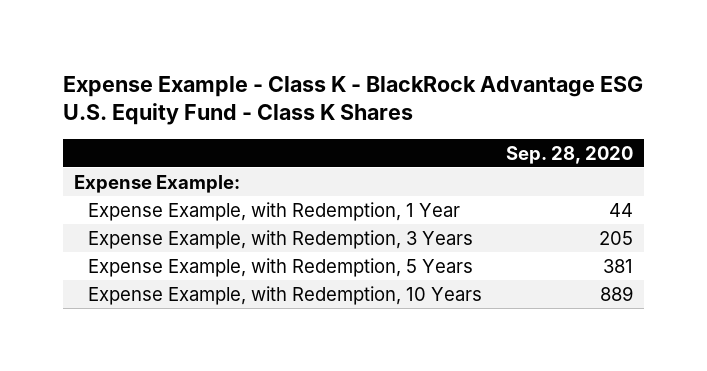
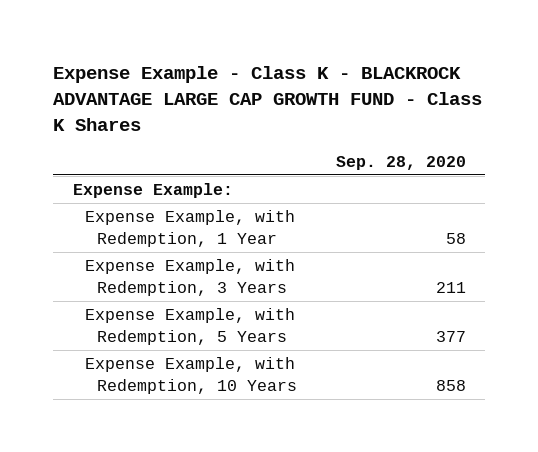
- Expense Example - Class K - BlackRock Advantage ESG U.S. Equity Fund - Class K Shares
+ Expense Example - Class K - BLACKROCK ADVANTAGE LARGE CAP GROWTH FUND - Class K Shares
- Expense Example, with Redemption, 1 Year | 44
- Expense Example, with Redemption, 3 Years | 205
- Expense Example, with Redemption, 5 Years | 381
- Expense Example, with Redemption, 10 Years | 889
+ Expense Example, with Redemption, 1 Year | 58
+ Expense Example, with Redemption, 3 Years | 211
+ Expense Example, with Redemption, 5 Years | 377
+ Expense Example, with Redemption, 10 Years | 858

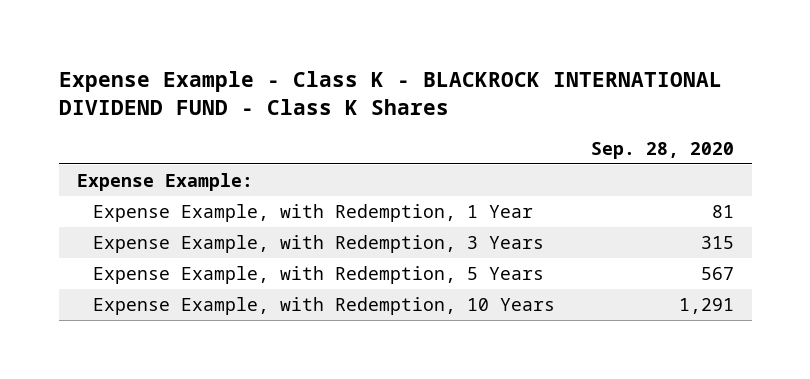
- Expense Example - Class K - BLACKROCK ADVANTAGE LARGE CAP GROWTH FUND - Class K Shares
+ Expense Example - Class K - BLACKROCK INTERNATIONAL DIVIDEND FUND - Class K Shares
- Expense Example, with Redemption, 1 Year | 58
- Expense Example, with Redemption, 3 Years | 211
- Expense Example, with Redemption, 5 Years | 377
- Expense Example, with Redemption, 10 Years | 858
+ Expense Example, with Redemption, 1 Year | 81
+ Expense Example, with Redemption, 3 Years | 315
+ Expense Example, with Redemption, 5 Years | 567
+ Expense Example, with Redemption, 10 Years | 1,291

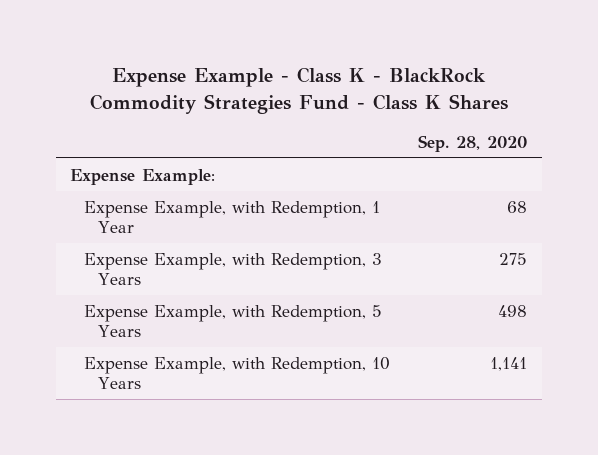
- Expense Example - Class K - BLACKROCK INTERNATIONAL DIVIDEND FUND - Class K Shares
+ Expense Example - Class K - BlackRock Commodity Strategies Fund - Class K Shares
- Expense Example, with Redemption, 1 Year | 81
- Expense Example, with Redemption, 3 Years | 315
- Expense Example, with Redemption, 5 Years | 567
- Expense Example, with Redemption, 10 Years | 1,291
+ Expense Example, with Redemption, 1 Year | 68
+ Expense Example, with Redemption, 3 Years | 275
+ Expense Example, with Redemption, 5 Years | 498
+ Expense Example, with Redemption, 10 Years | 1,141

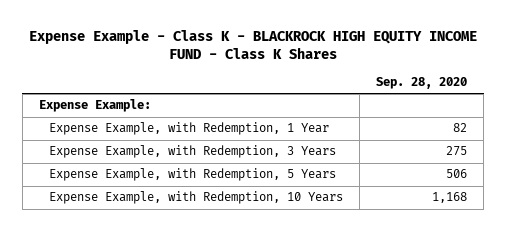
- Expense Example - Class K - BlackRock Commodity Strategies Fund - Class K Shares
+ Expense Example - Class K - BLACKROCK HIGH EQUITY INCOME FUND - Class K Shares
- Expense Example, with Redemption, 1 Year | 68
+ Expense Example, with Redemption, 1 Year | 82
- Expense Example, with Redemption, 5 Years | 498
- Expense Example, with Redemption, 10 Years | 1,141
+ Expense Example, with Redemption, 5 Years | 506
+ Expense Example, with Redemption, 10 Years | 1,168

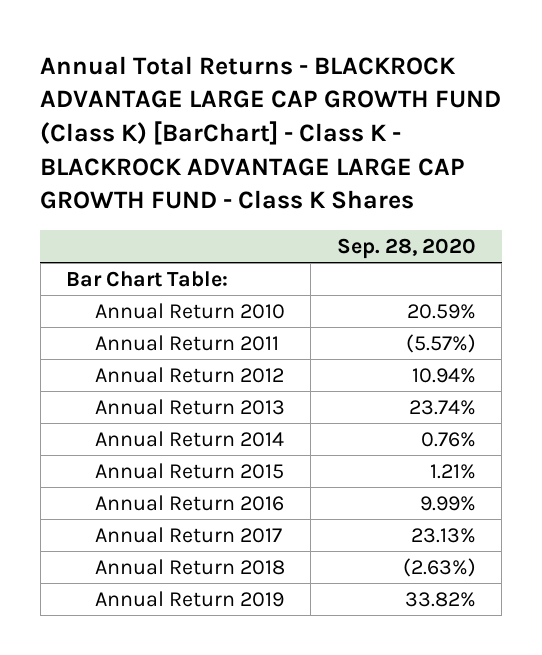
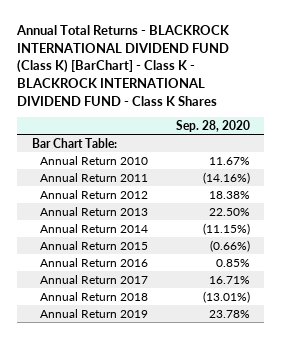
- Annual Total Returns - BLACKROCK ADVANTAGE LARGE CAP GROWTH FUND (Class K) [BarChart] - Class K - BLACKROCK ADVANTAGE LARGE CAP GROWTH FUND - Class K Shares
+ Annual Total Returns - BLACKROCK INTERNATIONAL DIVIDEND FUND (Class K) [BarChart] - Class K - BLACKROCK INTERNATIONAL DIVIDEND FUND - Class K Shares
- Annual Return 2010 | 20.59%
- Annual Return 2011 | (5.57%)
- Annual Return 2012 | 10.94%
- Annual Return 2013 | 23.74%
- Annual Return 2014 | 0.76%
- Annual Return 2015 | 1.21%
- Annual Return 2016 | 9.99%
- Annual Return 2017 | 23.13%
- Annual Return 2018 | (2.63%)
- Annual Return 2019 | 33.82%
+ Annual Return 2010 | 11.67%
+ Annual Return 2011 | (14.16%)
+ Annual Return 2012 | 18.38%
+ Annual Return 2013 | 22.50%
+ Annual Return 2014 | (11.15%)
+ Annual Return 2015 | (0.66%)
+ Annual Return 2016 | 0.85%
+ Annual Return 2017 | 16.71%
+ Annual Return 2018 | (13.01%)
+ Annual Return 2019 | 23.78%

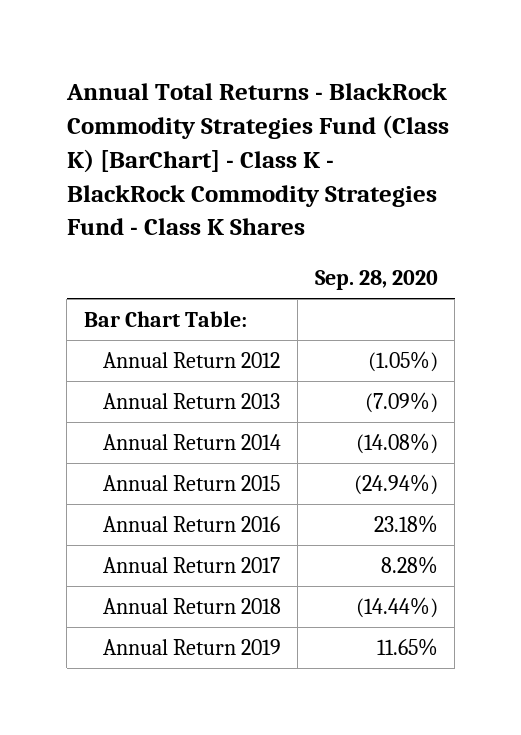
- Annual Total Returns - BLACKROCK INTERNATIONAL DIVIDEND FUND (Class K) [BarChart] - Class K - BLACKROCK INTERNATIONAL DIVIDEND FUND - Class K Shares
+ Annual Total Returns - BlackRock Commodity Strategies Fund (Class K) [BarChart] - Class K - BlackRock Commodity Strategies Fund - Class K Shares
- Annual Return 2010 | 11.67%
- Annual Return 2011 | (14.16%)
- Annual Return 2012 | 18.38%
- Annual Return 2013 | 22.50%
- Annual Return 2014 | (11.15%)
- Annual Return 2015 | (0.66%)
- Annual Return 2016 | 0.85%
- Annual Return 2017 | 16.71%
- Annual Return 2018 | (13.01%)
- Annual Return 2019 | 23.78%
+ Annual Return 2012 | (1.05%)
+ Annual Return 2013 | (7.09%)
+ Annual Return 2014 | (14.08%)
+ Annual Return 2015 | (24.94%)
+ Annual Return 2016 | 23.18%
+ Annual Return 2017 | 8.28%
+ Annual Return 2018 | (14.44%)
+ Annual Return 2019 | 11.65%

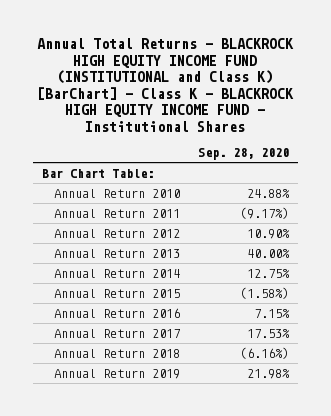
- Annual Total Returns - BlackRock Commodity Strategies Fund (Class K) [BarChart] - Class K - BlackRock Commodity Strategies Fund - Class K Shares
+ Annual Total Returns - BLACKROCK HIGH EQUITY INCOME FUND (INSTITUTIONAL and Class K) [BarChart] - Class K - BLACKROCK HIGH EQUITY INCOME FUND - Institutional Shares
- Annual Return 2012 | (1.05%)
- Annual Return 2013 | (7.09%)
- Annual Return 2014 | (14.08%)
- Annual Return 2015 | (24.94%)
- Annual Return 2016 | 23.18%
- Annual Return 2017 | 8.28%
- Annual Return 2018 | (14.44%)
- Annual Return 2019 | 11.65%
+ Annual Return 2010 | 24.88%
+ Annual Return 2011 | (9.17%)
+ Annual Return 2012 | 10.90%
+ Annual Return 2013 | 40.00%
+ Annual Return 2014 | 12.75%
+ Annual Return 2015 | (1.58%)
+ Annual Return 2016 | 7.15%
+ Annual Return 2017 | 17.53%
+ Annual Return 2018 | (6.16%)
+ Annual Return 2019 | 21.98%

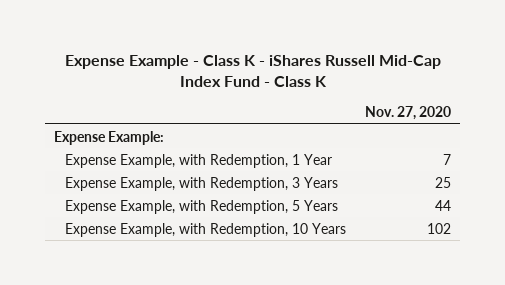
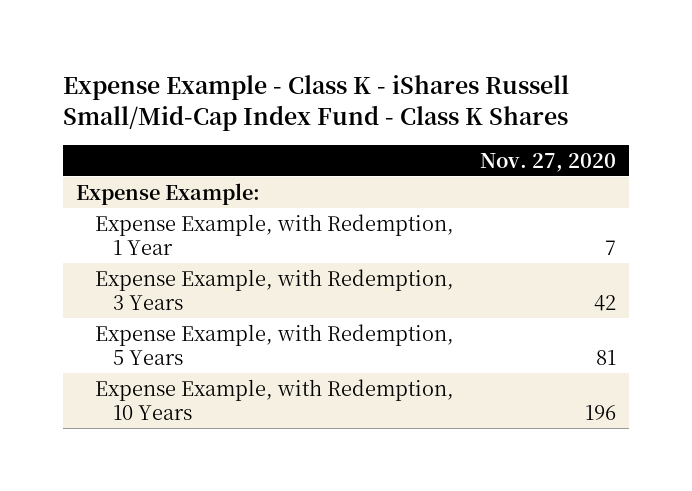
- Expense Example - Class K - iShares Russell Mid-Cap Index Fund - Class K
+ Expense Example - Class K - iShares Russell Small/Mid-Cap Index Fund - Class K Shares
- Expense Example, with Redemption, 3 Years | 25
- Expense Example, with Redemption, 5 Years | 44
- Expense Example, with Redemption, 10 Years | 102
+ Expense Example, with Redemption, 3 Years | 42
+ Expense Example, with Redemption, 5 Years | 81
+ Expense Example, with Redemption, 10 Years | 196

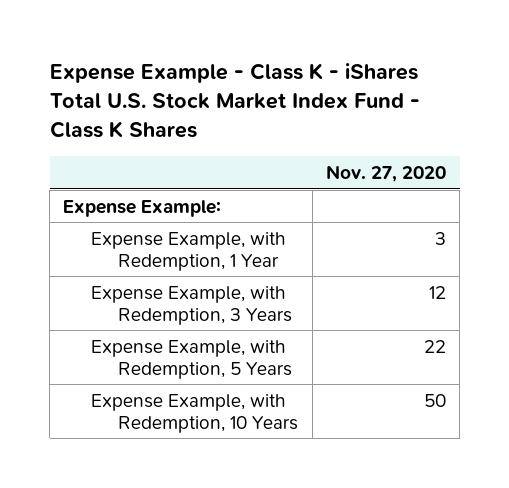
- Expense Example - Class K - iShares Russell Small/Mid-Cap Index Fund - Class K Shares
+ Expense Example - Class K - iShares Total U.S. Stock Market Index Fund - Class K Shares
- Expense Example, with Redemption, 1 Year | 7
- Expense Example, with Redemption, 3 Years | 42
- Expense Example, with Redemption, 5 Years | 81
- Expense Example, with Redemption, 10 Years | 196
+ Expense Example, with Redemption, 1 Year | 3
+ Expense Example, with Redemption, 3 Years | 12
+ Expense Example, with Redemption, 5 Years | 22
+ Expense Example, with Redemption, 10 Years | 50

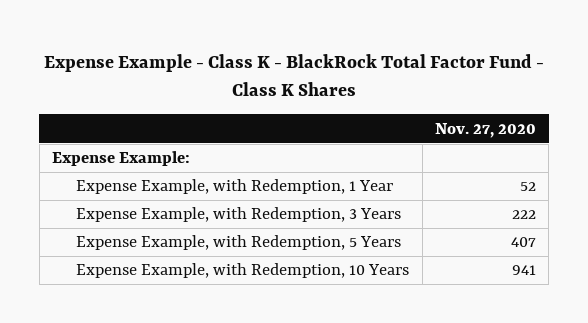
- Expense Example - Class K - iShares Total U.S. Stock Market Index Fund - Class K Shares
+ Expense Example - Class K - BlackRock Total Factor Fund - Class K Shares
- Expense Example, with Redemption, 1 Year | 3
- Expense Example, with Redemption, 3 Years | 12
- Expense Example, with Redemption, 5 Years | 22
- Expense Example, with Redemption, 10 Years | 50
+ Expense Example, with Redemption, 1 Year | 52
+ Expense Example, with Redemption, 3 Years | 222
+ Expense Example, with Redemption, 5 Years | 407
+ Expense Example, with Redemption, 10 Years | 941

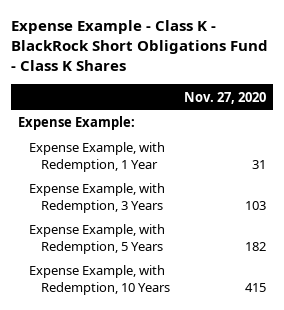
- Expense Example - Class K - BlackRock Total Factor Fund - Class K Shares
+ Expense Example - Class K - BlackRock Short Obligations Fund - Class K Shares
- Expense Example, with Redemption, 1 Year | 52
- Expense Example, with Redemption, 3 Years | 222
- Expense Example, with Redemption, 5 Years | 407
- Expense Example, with Redemption, 10 Years | 941
+ Expense Example, with Redemption, 1 Year | 31
+ Expense Example, with Redemption, 3 Years | 103
+ Expense Example, with Redemption, 5 Years | 182
+ Expense Example, with Redemption, 10 Years | 415

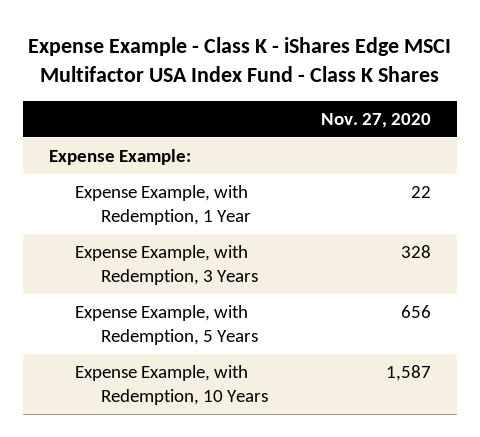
- Expense Example - Class K - BlackRock Short Obligations Fund - Class K Shares
+ Expense Example - Class K - iShares Edge MSCI Multifactor USA Index Fund - Class K Shares
- Expense Example, with Redemption, 1 Year | 31
- Expense Example, with Redemption, 3 Years | 103
- Expense Example, with Redemption, 5 Years | 182
- Expense Example, with Redemption, 10 Years | 415
+ Expense Example, with Redemption, 1 Year | 22
+ Expense Example, with Redemption, 3 Years | 328
+ Expense Example, with Redemption, 5 Years | 656
+ Expense Example, with Redemption, 10 Years | 1,587

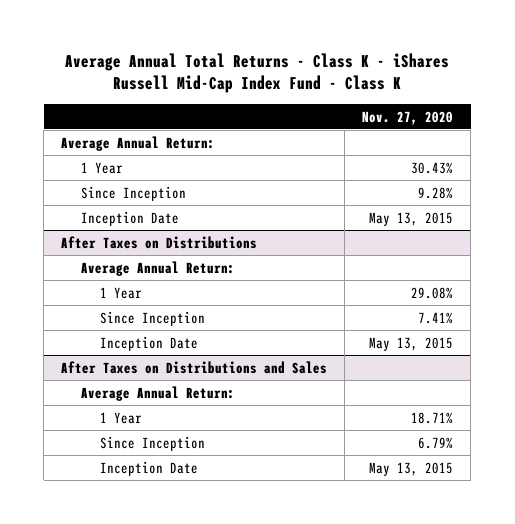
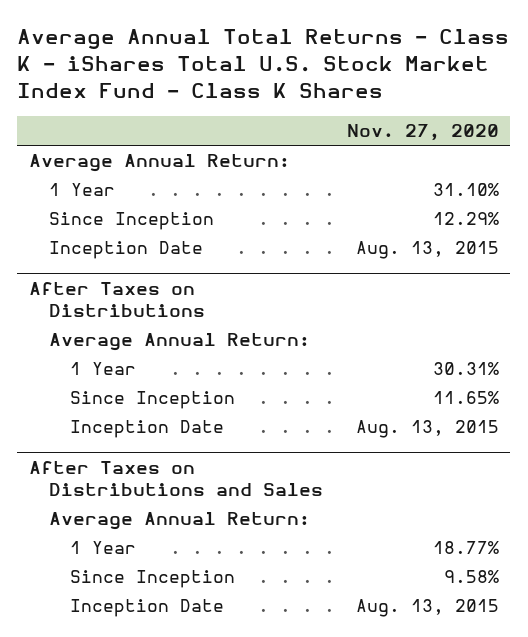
- Average Annual Total Returns - Class K - iShares Russell Mid-Cap Index Fund - Class K
+ Average Annual Total Returns - Class K - iShares Total U.S. Stock Market Index Fund - Class K Shares
- 1 Year | 30.43%
- Since Inception | 9.28%
- Inception Date | May 13, 2015
+ 1 Year | 31.10%
+ Since Inception | 12.29%
+ Inception Date | Aug. 13, 2015
@ After Taxes on Distributions
- 1 Year | 29.08%
- Since Inception | 7.41%
- Inception Date | May 13, 2015
+ 1 Year | 30.31%
+ Since Inception | 11.65%
+ Inception Date | Aug. 13, 2015
@ After Taxes on Distributions and Sales
- 1 Year | 18.71%
- Since Inception | 6.79%
- Inception Date | May 13, 2015
+ 1 Year | 18.77%
+ Since Inception | 9.58%
+ Inception Date | Aug. 13, 2015

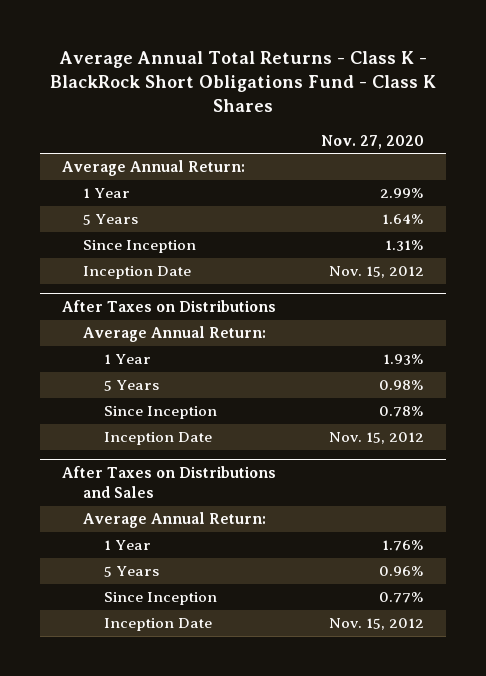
- Average Annual Total Returns - Class K - iShares Total U.S. Stock Market Index Fund - Class K Shares
+ Average Annual Total Returns - Class K - BlackRock Short Obligations Fund - Class K Shares
- 1 Year | 31.10%
- Since Inception | 12.29%
- Inception Date | Aug. 13, 2015
+ 1 Year | 2.99%
+ 5 Years | 1.64%
+ Since Inception | 1.31%
+ Inception Date | Nov. 15, 2012
@ After Taxes on Distributions
- 1 Year | 30.31%
- Since Inception | 11.65%
- Inception Date | Aug. 13, 2015
+ 1 Year | 1.93%
+ 5 Years | 0.98%
+ Since Inception | 0.78%
+ Inception Date | Nov. 15, 2012
@ After Taxes on Distributions and Sales
- 1 Year | 18.77%
- Since Inception | 9.58%
- Inception Date | Aug. 13, 2015
+ 1 Year | 1.76%
+ 5 Years | 0.96%
+ Since Inception | 0.77%
+ Inception Date | Nov. 15, 2012

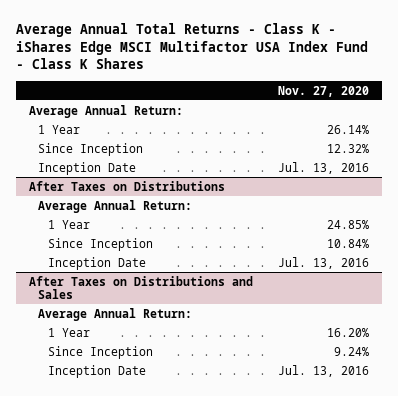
- Average Annual Total Returns - Class K - BlackRock Short Obligations Fund - Class K Shares
+ Average Annual Total Returns - Class K - iShares Edge MSCI Multifactor USA Index Fund - Class K Shares
- 1 Year | 2.99%
- 5 Years | 1.64%
- Since Inception | 1.31%
- Inception Date | Nov. 15, 2012
+ 1 Year | 26.14%
+ Since Inception | 12.32%
+ Inception Date | Jul. 13, 2016
@ After Taxes on Distributions
- 1 Year | 1.93%
- 5 Years | 0.98%
- Since Inception | 0.78%
- Inception Date | Nov. 15, 2012
+ 1 Year | 24.85%
+ Since Inception | 10.84%
+ Inception Date | Jul. 13, 2016
@ After Taxes on Distributions and Sales
- 1 Year | 1.76%
- 5 Years | 0.96%
- Since Inception | 0.77%
- Inception Date | Nov. 15, 2012
+ 1 Year | 16.20%
+ Since Inception | 9.24%
+ Inception Date | Jul. 13, 2016

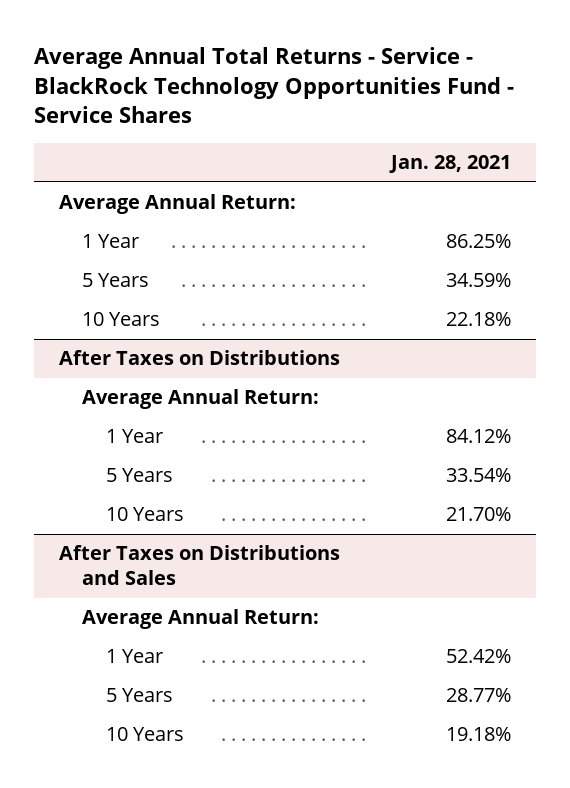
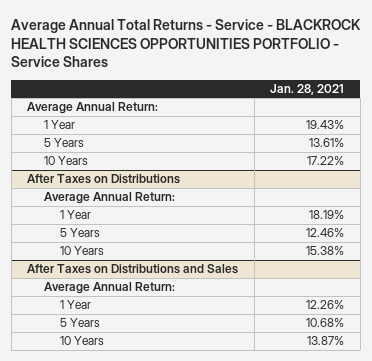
- Average Annual Total Returns - Service - BlackRock Technology Opportunities Fund - Service Shares
+ Average Annual Total Returns - Service - BLACKROCK HEALTH SCIENCES OPPORTUNITIES PORTFOLIO - Service Shares
- 1 Year | 86.25%
- 5 Years | 34.59%
- 10 Years | 22.18%
+ 1 Year | 19.43%
+ 5 Years | 13.61%
+ 10 Years | 17.22%
@ After Taxes on Distributions
- 1 Year | 84.12%
- 5 Years | 33.54%
- 10 Years | 21.70%
+ 1 Year | 18.19%
+ 5 Years | 12.46%
+ 10 Years | 15.38%
@ After Taxes on Distributions and Sales
- 1 Year | 52.42%
- 5 Years | 28.77%
- 10 Years | 19.18%
+ 1 Year | 12.26%
+ 5 Years | 10.68%
+ 10 Years | 13.87%

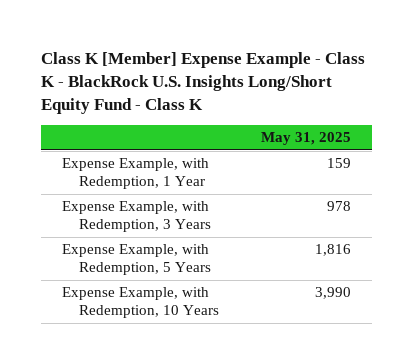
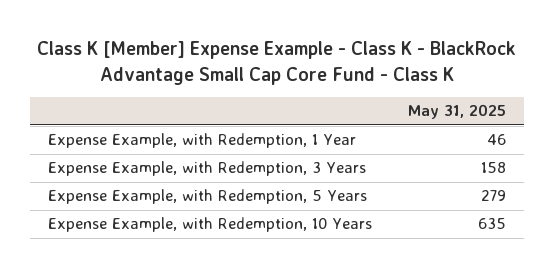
- Class K [Member] Expense Example - Class K - BlackRock U.S. Insights Long/Short Equity Fund - Class K
+ Class K [Member] Expense Example - Class K - BlackRock Advantage Small Cap Core Fund - Class K
- Expense Example, with Redemption, 1 Year | 159
- Expense Example, with Redemption, 3 Years | 978
- Expense Example, with Redemption, 5 Years | 1,816
- Expense Example, with Redemption, 10 Years | 3,990
+ Expense Example, with Redemption, 1 Year | 46
+ Expense Example, with Redemption, 3 Years | 158
+ Expense Example, with Redemption, 5 Years | 279
+ Expense Example, with Redemption, 10 Years | 635

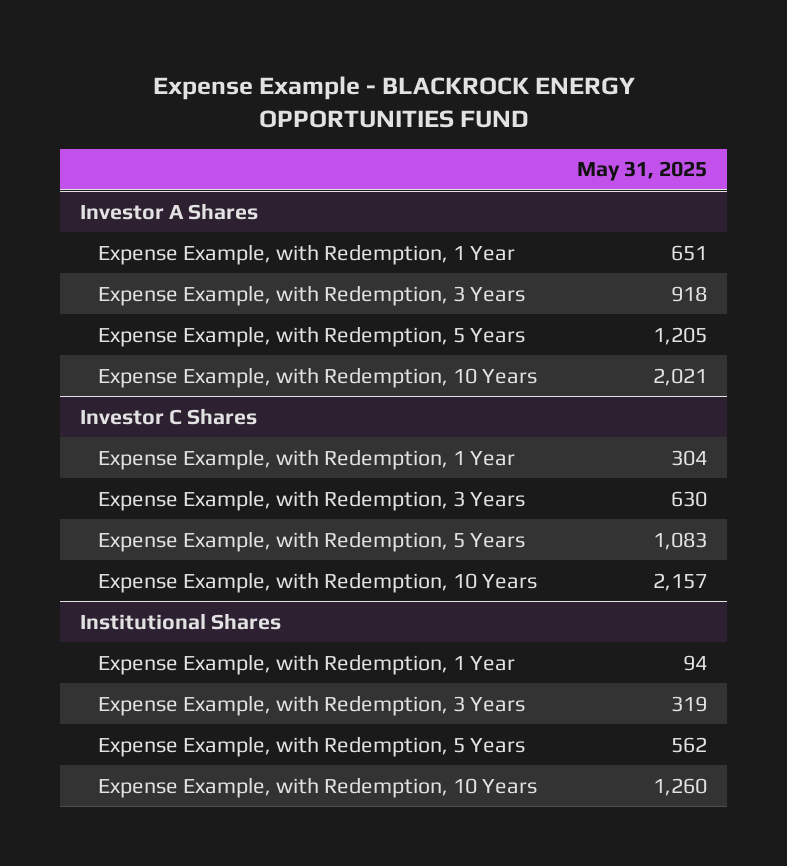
- Class K [Member] Expense Example - Class K - BlackRock Advantage Small Cap Core Fund - Class K
+ Expense Example - BLACKROCK ENERGY OPPORTUNITIES FUND
- Expense Example, with Redemption, 1 Year | 46
- Expense Example, with Redemption, 3 Years | 158
- Expense Example, with Redemption, 5 Years | 279
- Expense Example, with Redemption, 10 Years | 635
+ Investor A Shares
+ Expense Example, with Redemption, 1 Year | 651
+ Expense Example, with Redemption, 3 Years | 918
+ Expense Example, with Redemption, 5 Years | 1,205
+ Expense Example, with Redemption, 10 Years | 2,021
+ Investor C Shares
+ Expense Example, with Redemption, 1 Year | 304
+ Expense Example, with Redemption, 3 Years | 630
+ Expense Example, with Redemption, 5 Years | 1,083
+ Expense Example, with Redemption, 10 Years | 2,157
+ Institutional Shares
+ Expense Example, with Redemption, 1 Year | 94
+ Expense Example, with Redemption, 3 Years | 319
+ Expense Example, with Redemption, 5 Years | 562
+ Expense Example, with Redemption, 10 Years | 1,260

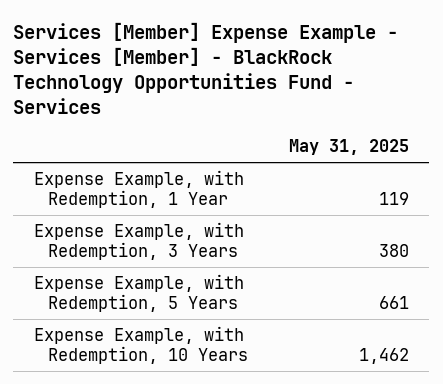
- Expense Example - BLACKROCK ENERGY OPPORTUNITIES FUND
+ Services [Member] Expense Example - Services [Member] - BlackRock Technology Opportunities Fund - Services
- Investor A Shares
- Expense Example, with Redemption, 1 Year | 651
- Expense Example, with Redemption, 3 Years | 918
- Expense Example, with Redemption, 5 Years | 1,205
- Expense Example, with Redemption, 10 Years | 2,021
- Investor C Shares
- Expense Example, with Redemption, 1 Year | 304
- Expense Example, with Redemption, 3 Years | 630
- Expense Example, with Redemption, 5 Years | 1,083
- Expense Example, with Redemption, 10 Years | 2,157
- Institutional Shares
- Expense Example, with Redemption, 1 Year | 94
- Expense Example, with Redemption, 3 Years | 319
- Expense Example, with Redemption, 5 Years | 562
- Expense Example, with Redemption, 10 Years | 1,260
+ Expense Example, with Redemption, 1 Year | 119
+ Expense Example, with Redemption, 3 Years | 380
+ Expense Example, with Redemption, 5 Years | 661
+ Expense Example, with Redemption, 10 Years | 1,462

